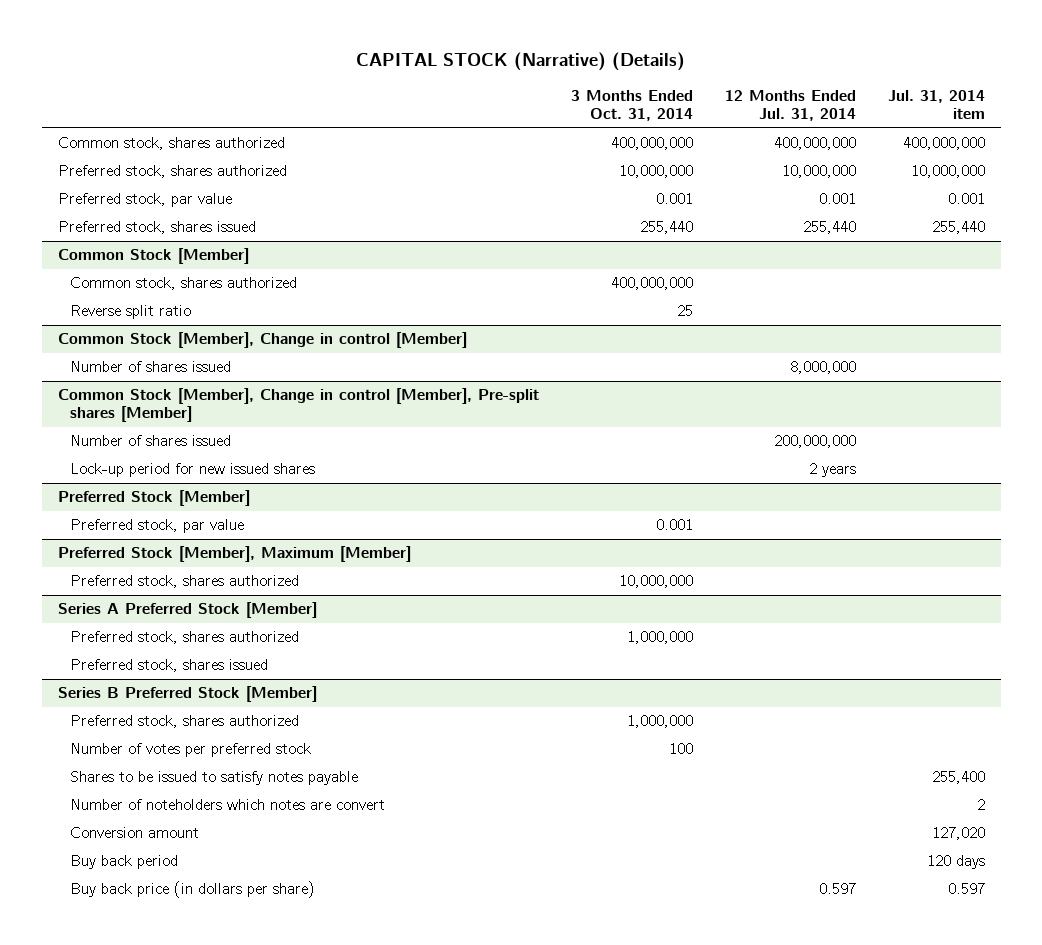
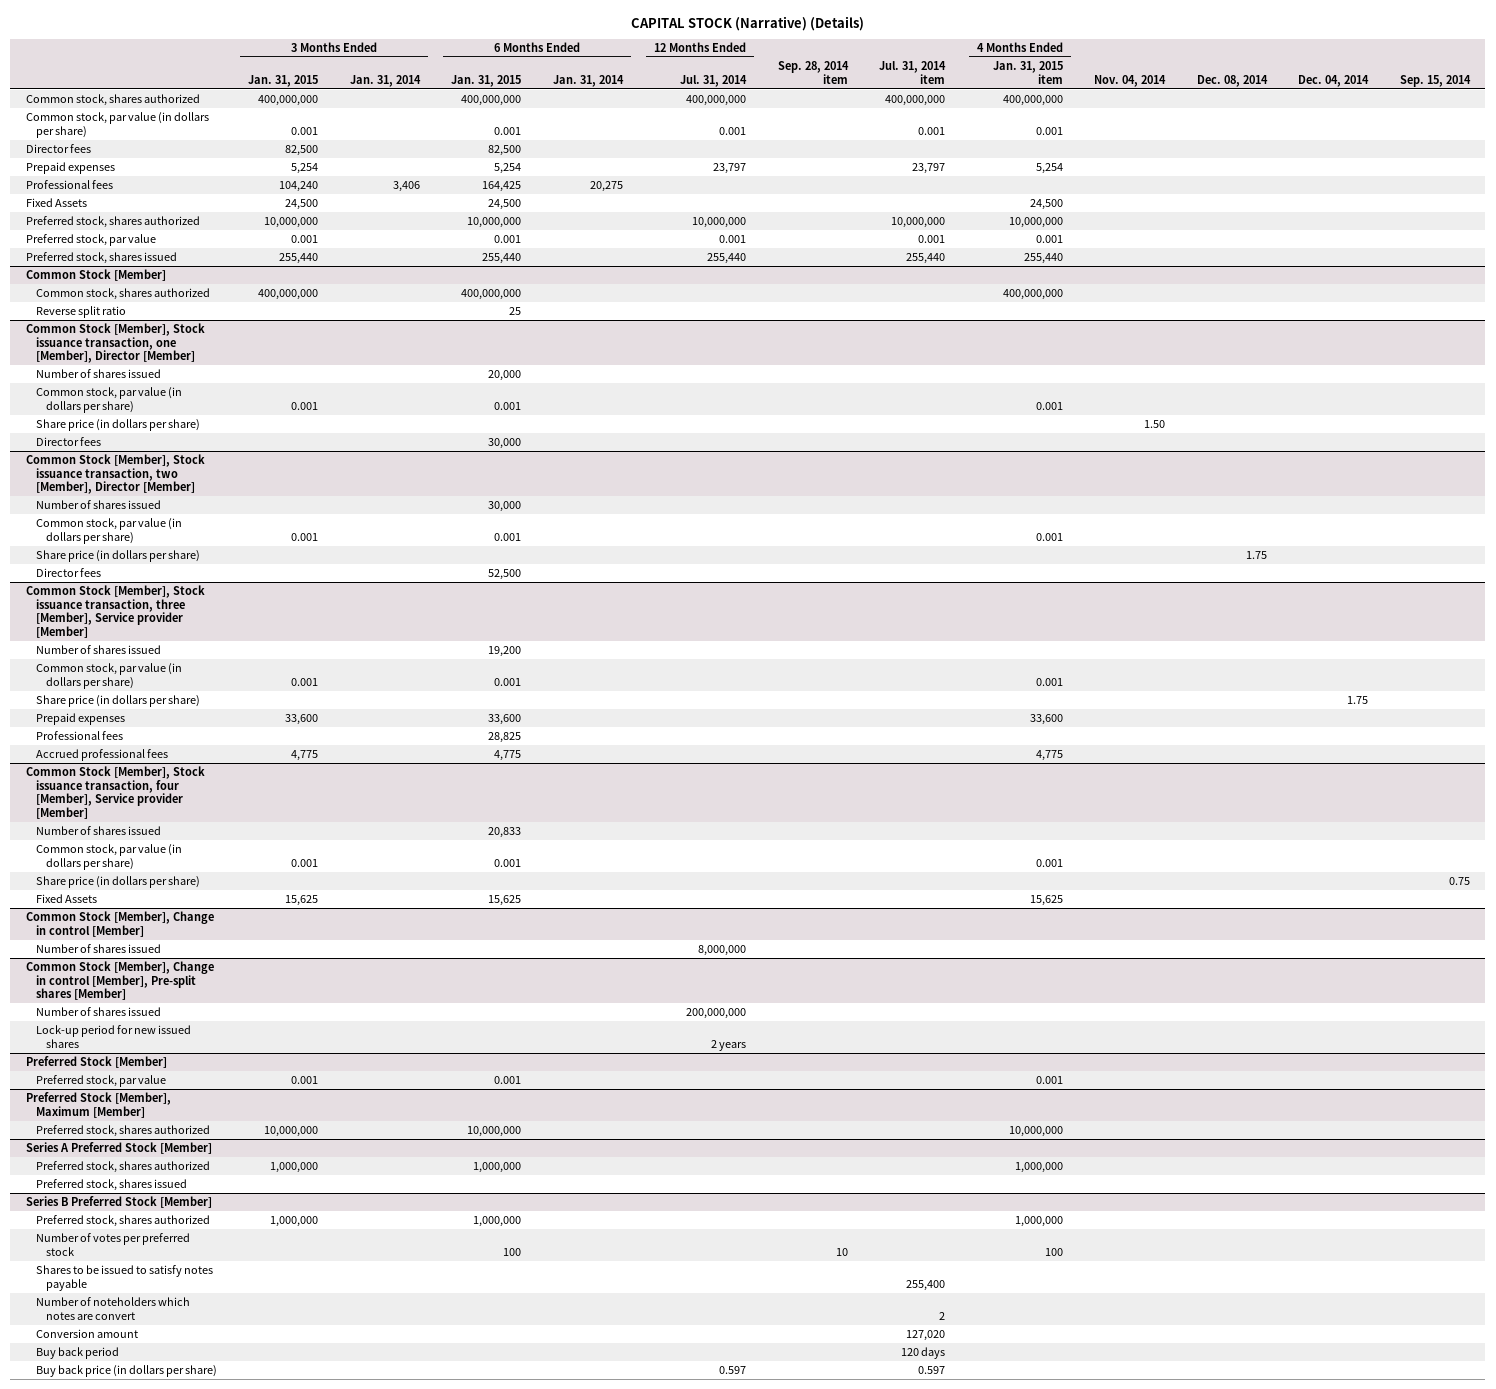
- | 3 Months Ended Oct. 31, 2014 | 12 Months Ended Jul. 31, 2014 | Jul. 31, 2014 item
+ | 3 Months Ended Jan. 31, 2015 | 3 Months Ended Jan. 31, 2014 | 6 Months Ended Jan. 31, 2015 | 6 Months Ended Jan. 31, 2014 | 12 Months Ended Jul. 31, 2014 | Sep. 28, 2014 item | Jul. 31, 2014 item | 4 Months Ended Jan. 31, 2015 item | Nov. 04, 2014 | Dec. 08, 2014 | Dec. 04, 2014 | Sep. 15, 2014
+ Common stock, par value (in dollars per share) | 0.001 | | 0.001 | | 0.001 | | 0.001 | 0.001 | | | |
+ Director fees | 82,500 | | 82,500 | | | | | | | | |
+ Prepaid expenses | 5,254 | | 5,254 | | 23,797 | | 23,797 | 5,254 | | | |
+ Professional fees | 104,240 | 3,406 | 164,425 | 20,275 | | | | | | | |
+ Fixed Assets | 24,500 | | 24,500 | | | | | 24,500 | | | |
+ Common Stock [Member], Stock issuance transaction, one [Member], Director [Member]
+ Number of shares issued | | | 20,000 | | | | | | | | |
+ Common stock, par value (in dollars per share) | 0.001 | | 0.001 | | | | | 0.001 | | | |
+ Share price (in dollars per share) | | | | | | | | | 1.50 | | |
+ Director fees | | | 30,000 | | | | | | | | |
+ Common Stock [Member], Stock issuance transaction, two [Member], Director [Member]
+ Number of shares issued | | | 30,000 | | | | | | | | |
+ Common stock, par value (in dollars per share) | 0.001 | | 0.001 | | | | | 0.001 | | | |
+ Share price (in dollars per share) | | | | | | | | | | 1.75 | |
+ Director fees | | | 52,500 | | | | | | | | |
+ Common Stock [Member], Stock issuance transaction, three [Member], Service provider [Member]
+ Number of shares issued | | | 19,200 | | | | | | | | |
+ Common stock, par value (in dollars per share) | 0.001 | | 0.001 | | | | | 0.001 | | | |
+ Share price (in dollars per share) | | | | | | | | | | | 1.75 |
+ Prepaid expenses | 33,600 | | 33,600 | | | | | 33,600 | | | |
+ Professional fees | | | 28,825 | | | | | | | | |
+ Accrued professional fees | 4,775 | | 4,775 | | | | | 4,775 | | | |
+ Common Stock [Member], Stock issuance transaction, four [Member], Service provider [Member]
+ Number of shares issued | | | 20,833 | | | | | | | | |
+ Common stock, par value (in dollars per share) | 0.001 | | 0.001 | | | | | 0.001 | | | |
+ Share price (in dollars per share) | | | | | | | | | | | | 0.75
+ Fixed Assets | 15,625 | | 15,625 | | | | | 15,625 | | | |

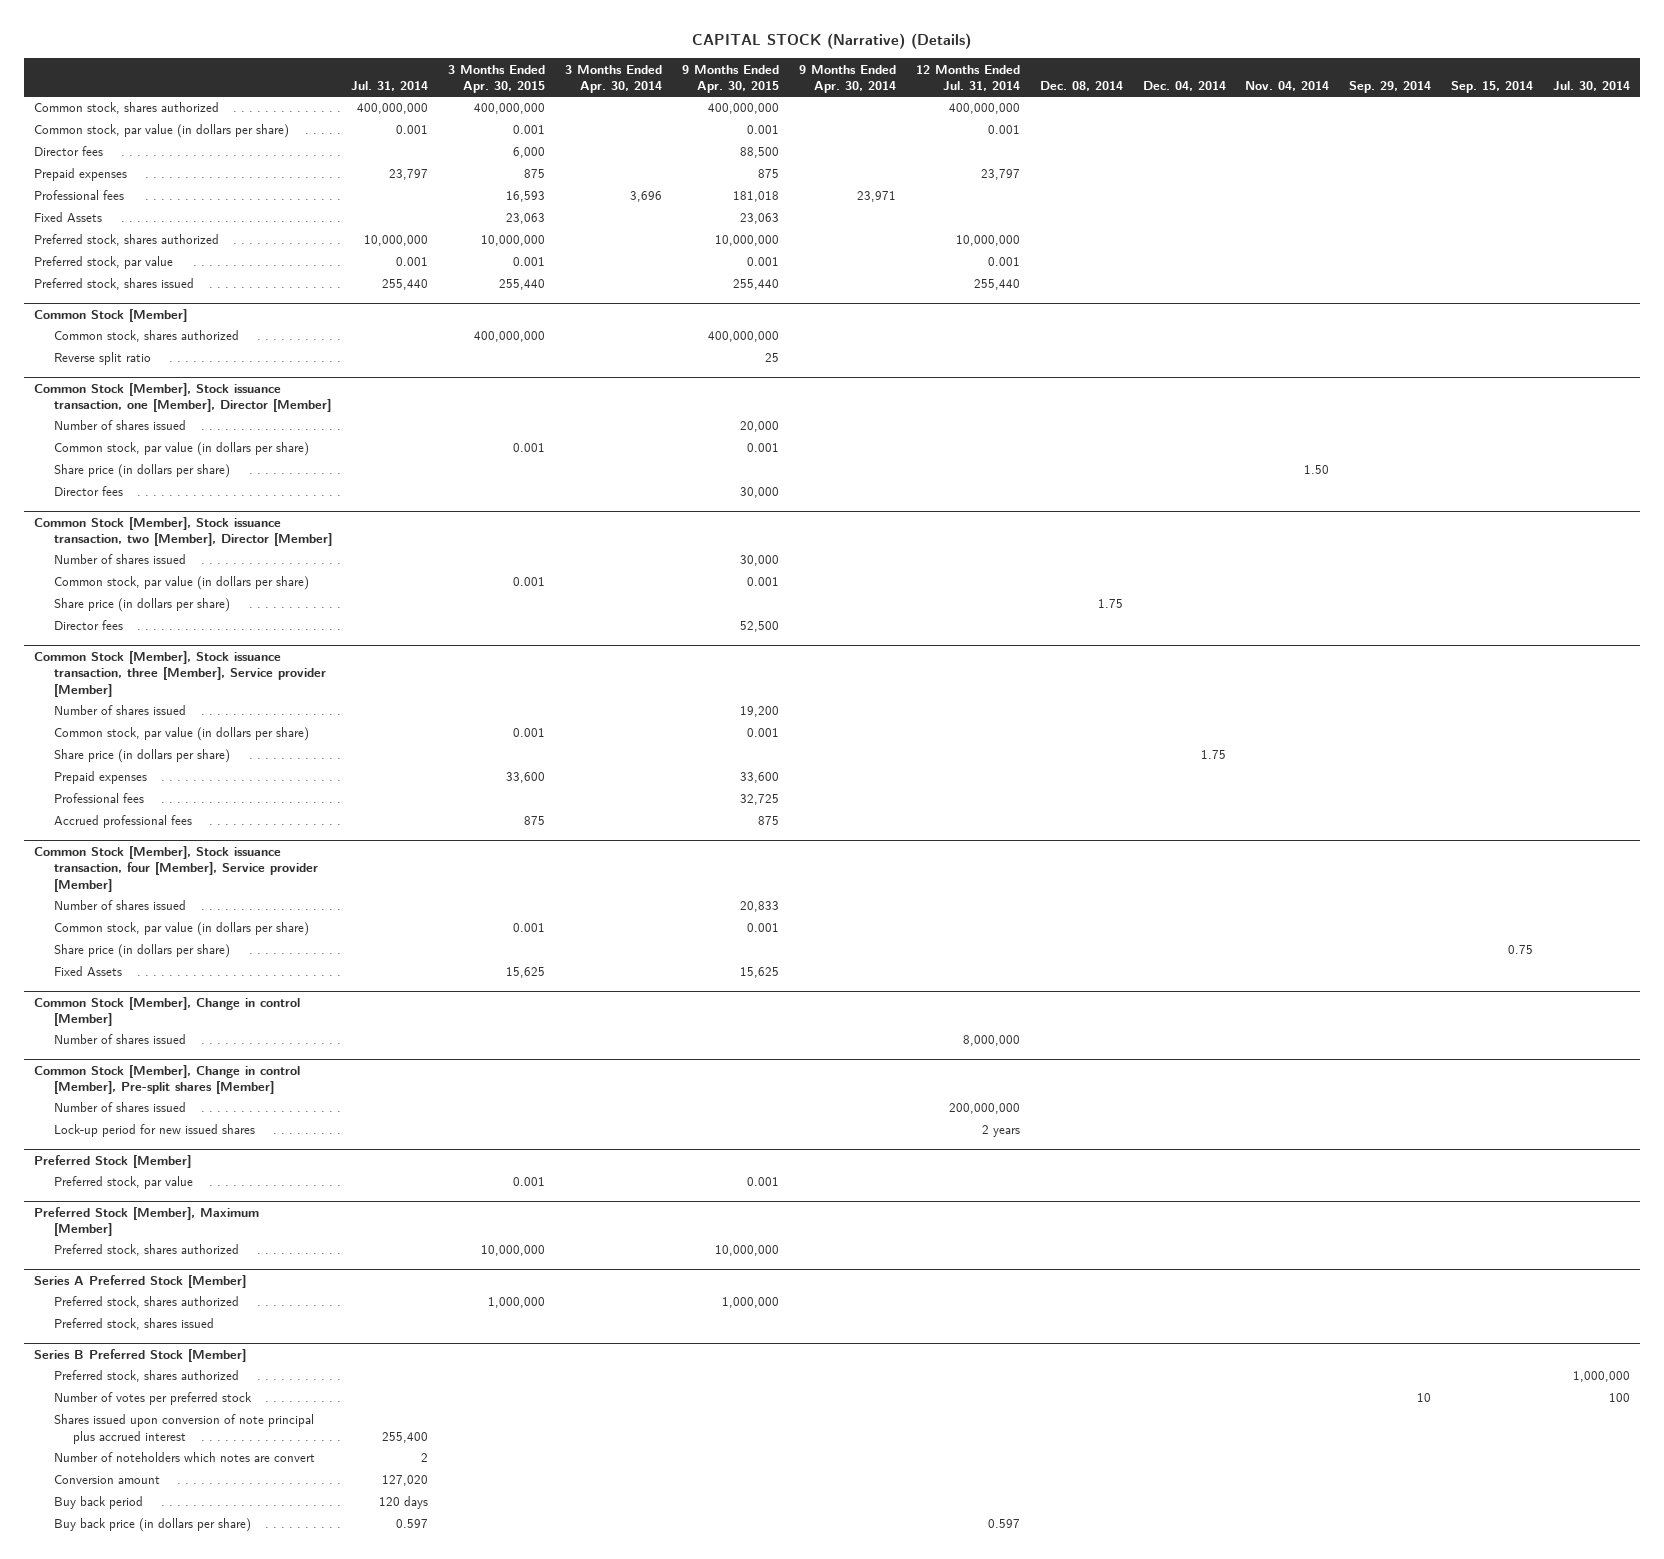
- | 3 Months Ended Jan. 31, 2015 | 3 Months Ended Jan. 31, 2014 | 6 Months Ended Jan. 31, 2015 | 6 Months Ended Jan. 31, 2014 | 12 Months Ended Jul. 31, 2014 | Sep. 28, 2014 item | Jul. 31, 2014 item | 4 Months Ended Jan. 31, 2015 item | Nov. 04, 2014 | Dec. 08, 2014 | Dec. 04, 2014 | Sep. 15, 2014
+ | Jul. 31, 2014 | 3 Months Ended Apr. 30, 2015 | 3 Months Ended Apr. 30, 2014 | 9 Months Ended Apr. 30, 2015 | 9 Months Ended Apr. 30, 2014 | 12 Months Ended Jul. 31, 2014 | Dec. 08, 2014 | Dec. 04, 2014 | Nov. 04, 2014 | Sep. 29, 2014 | Sep. 15, 2014 | Jul. 30, 2014
@ Series B Preferred Stock [Member]
- Shares to be issued to satisfy notes payable | | | | | | | 255,400 | | | | |
+ Shares issued upon conversion of note principal plus accrued interest | 255,400 | | | | | | | | | | |

